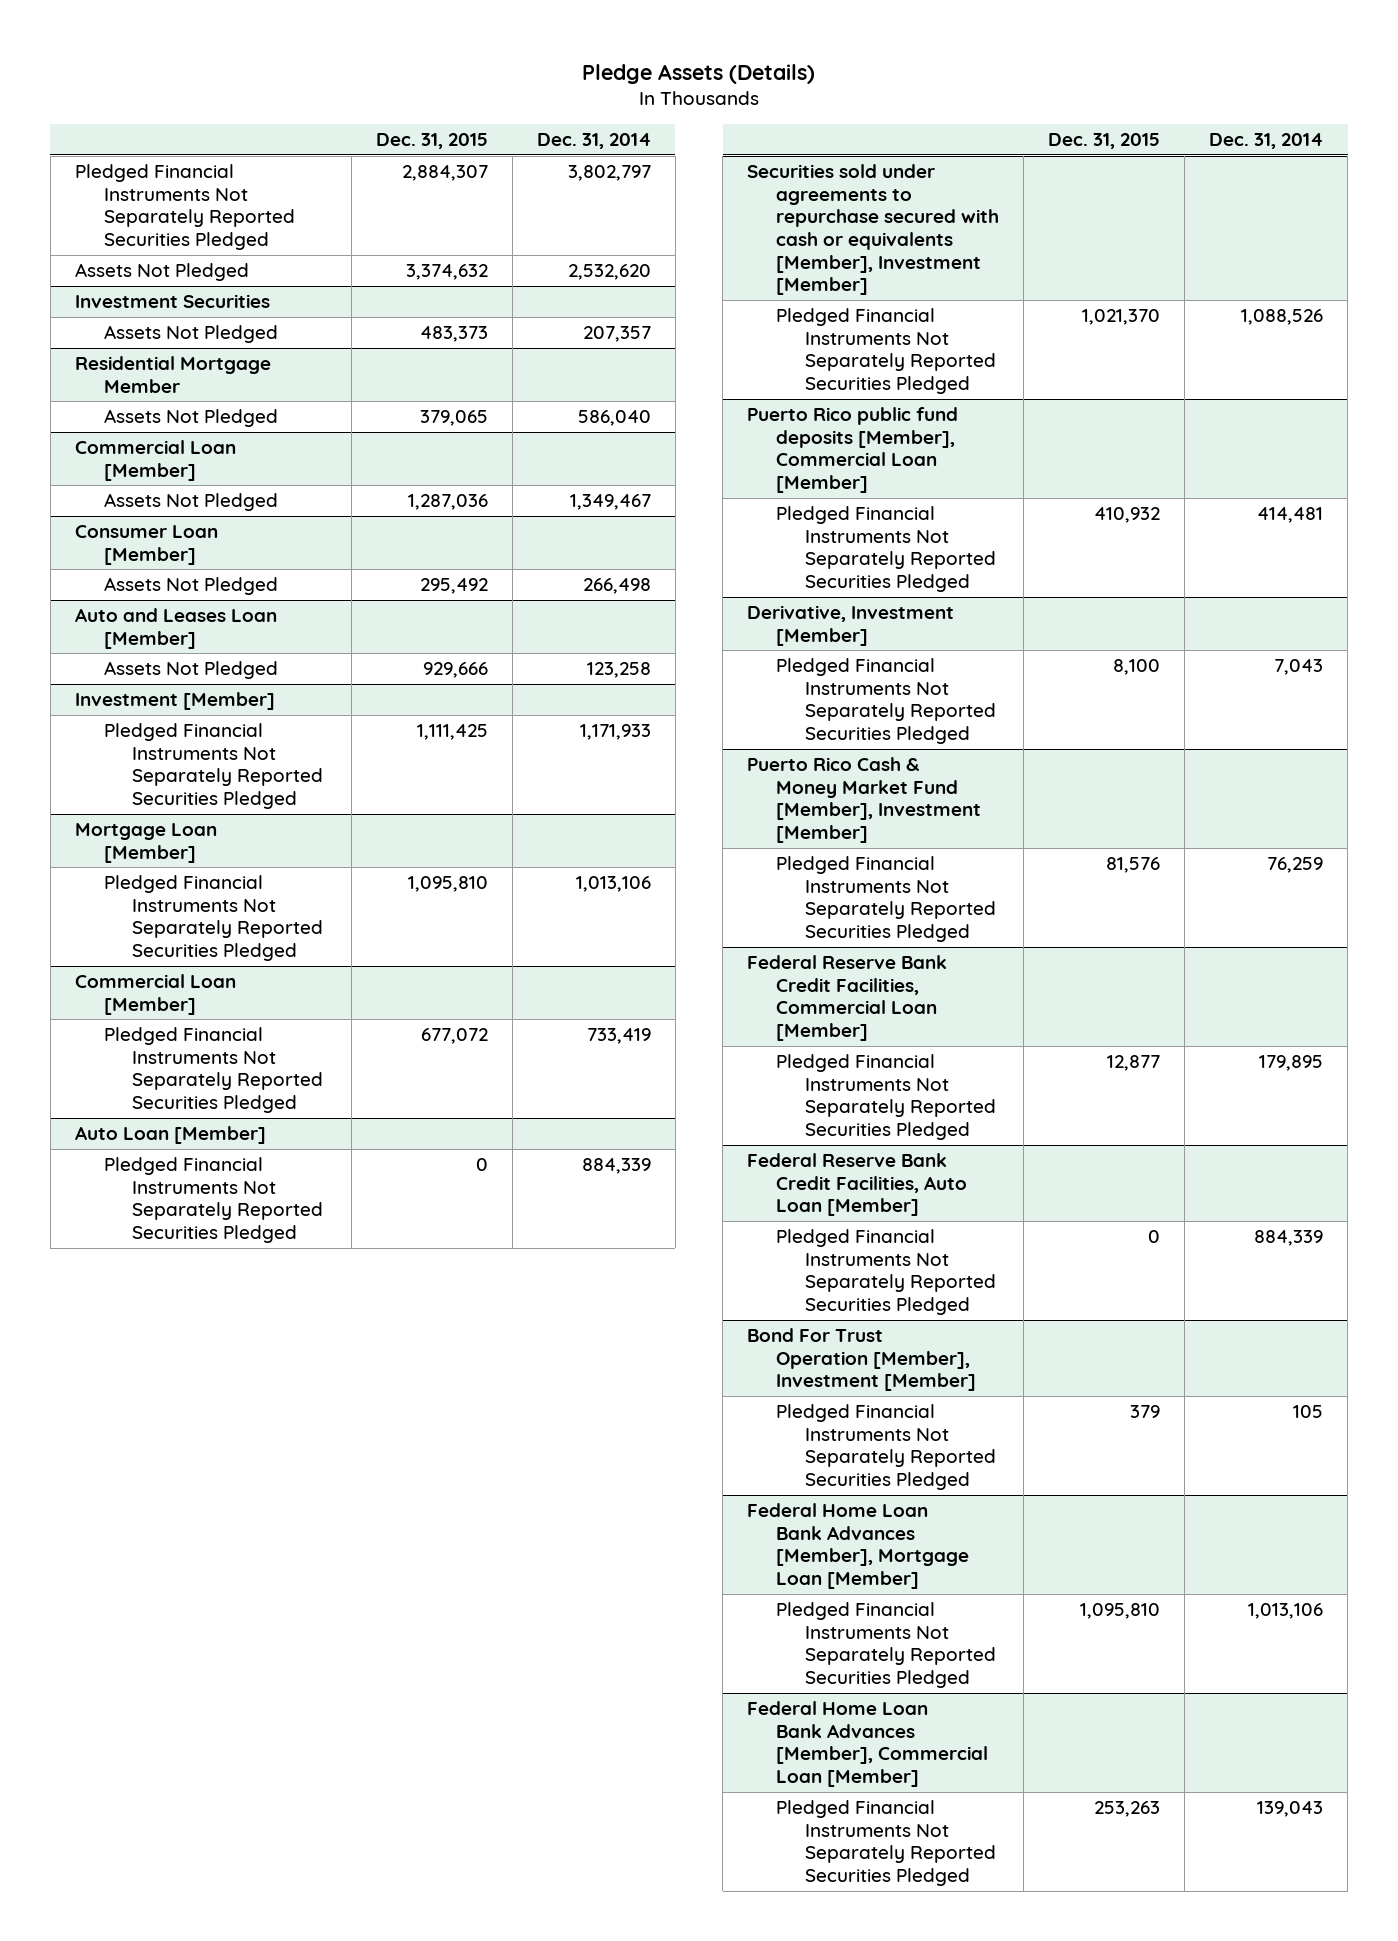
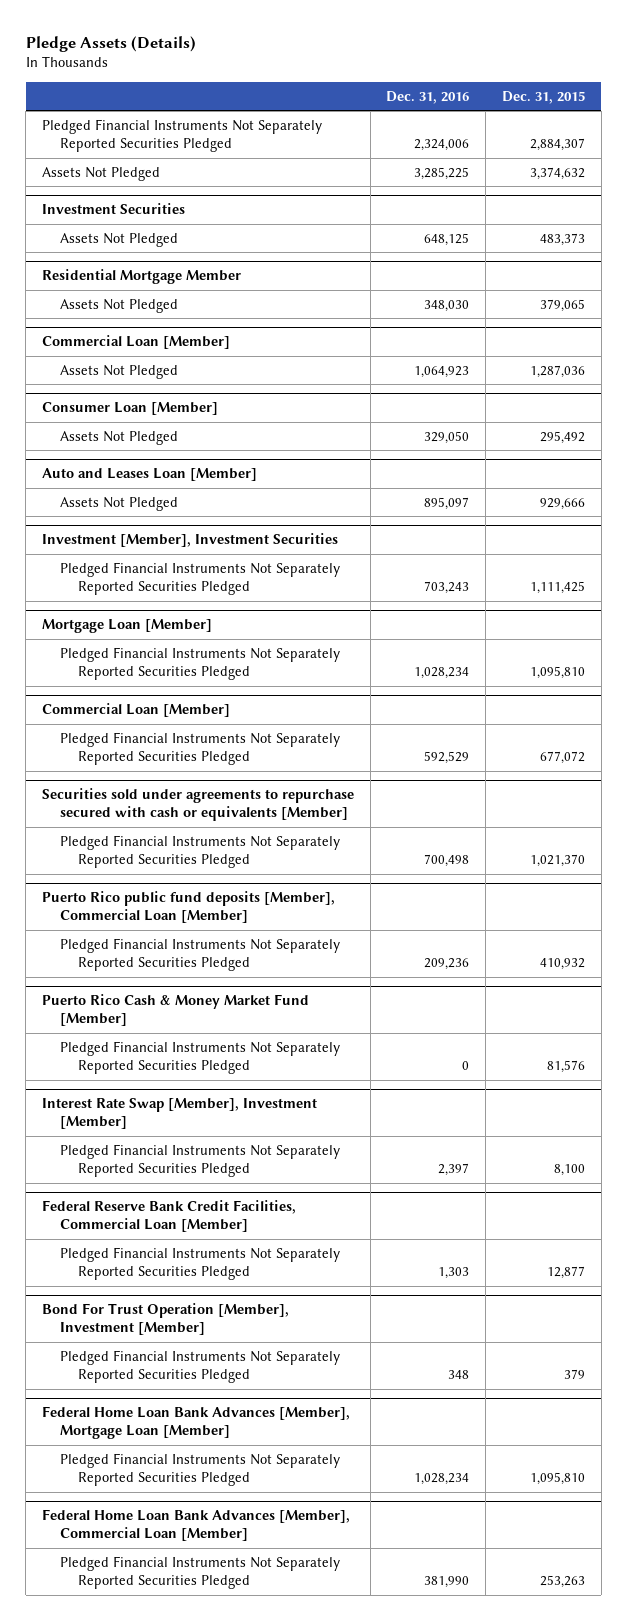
- | Dec. 31, 2015 | Dec. 31, 2014
+ | Dec. 31, 2016 | Dec. 31, 2015
- Investment [Member]
+ Investment [Member], Investment Securities
- Auto Loan [Member]
- Pledged Financial Instruments Not Separately Reported Securities Pledged | 0 | 884,339
- Securities sold under agreements to repurchase secured with cash or equivalents [Member], Investment [Member]
+ Securities sold under agreements to repurchase secured with cash or equivalents [Member]
- Derivative, Investment [Member]
- Pledged Financial Instruments Not Separately Reported Securities Pledged | 8,100 | 7,043
- Puerto Rico Cash & Money Market Fund [Member], Investment [Member]
+ Puerto Rico Cash & Money Market Fund [Member]
+ Interest Rate Swap [Member], Investment [Member]
+ Pledged Financial Instruments Not Separately Reported Securities Pledged | 2,397 | 8,100
- Federal Reserve Bank Credit Facilities, Auto Loan [Member]
- Pledged Financial Instruments Not Separately Reported Securities Pledged | 0 | 884,339

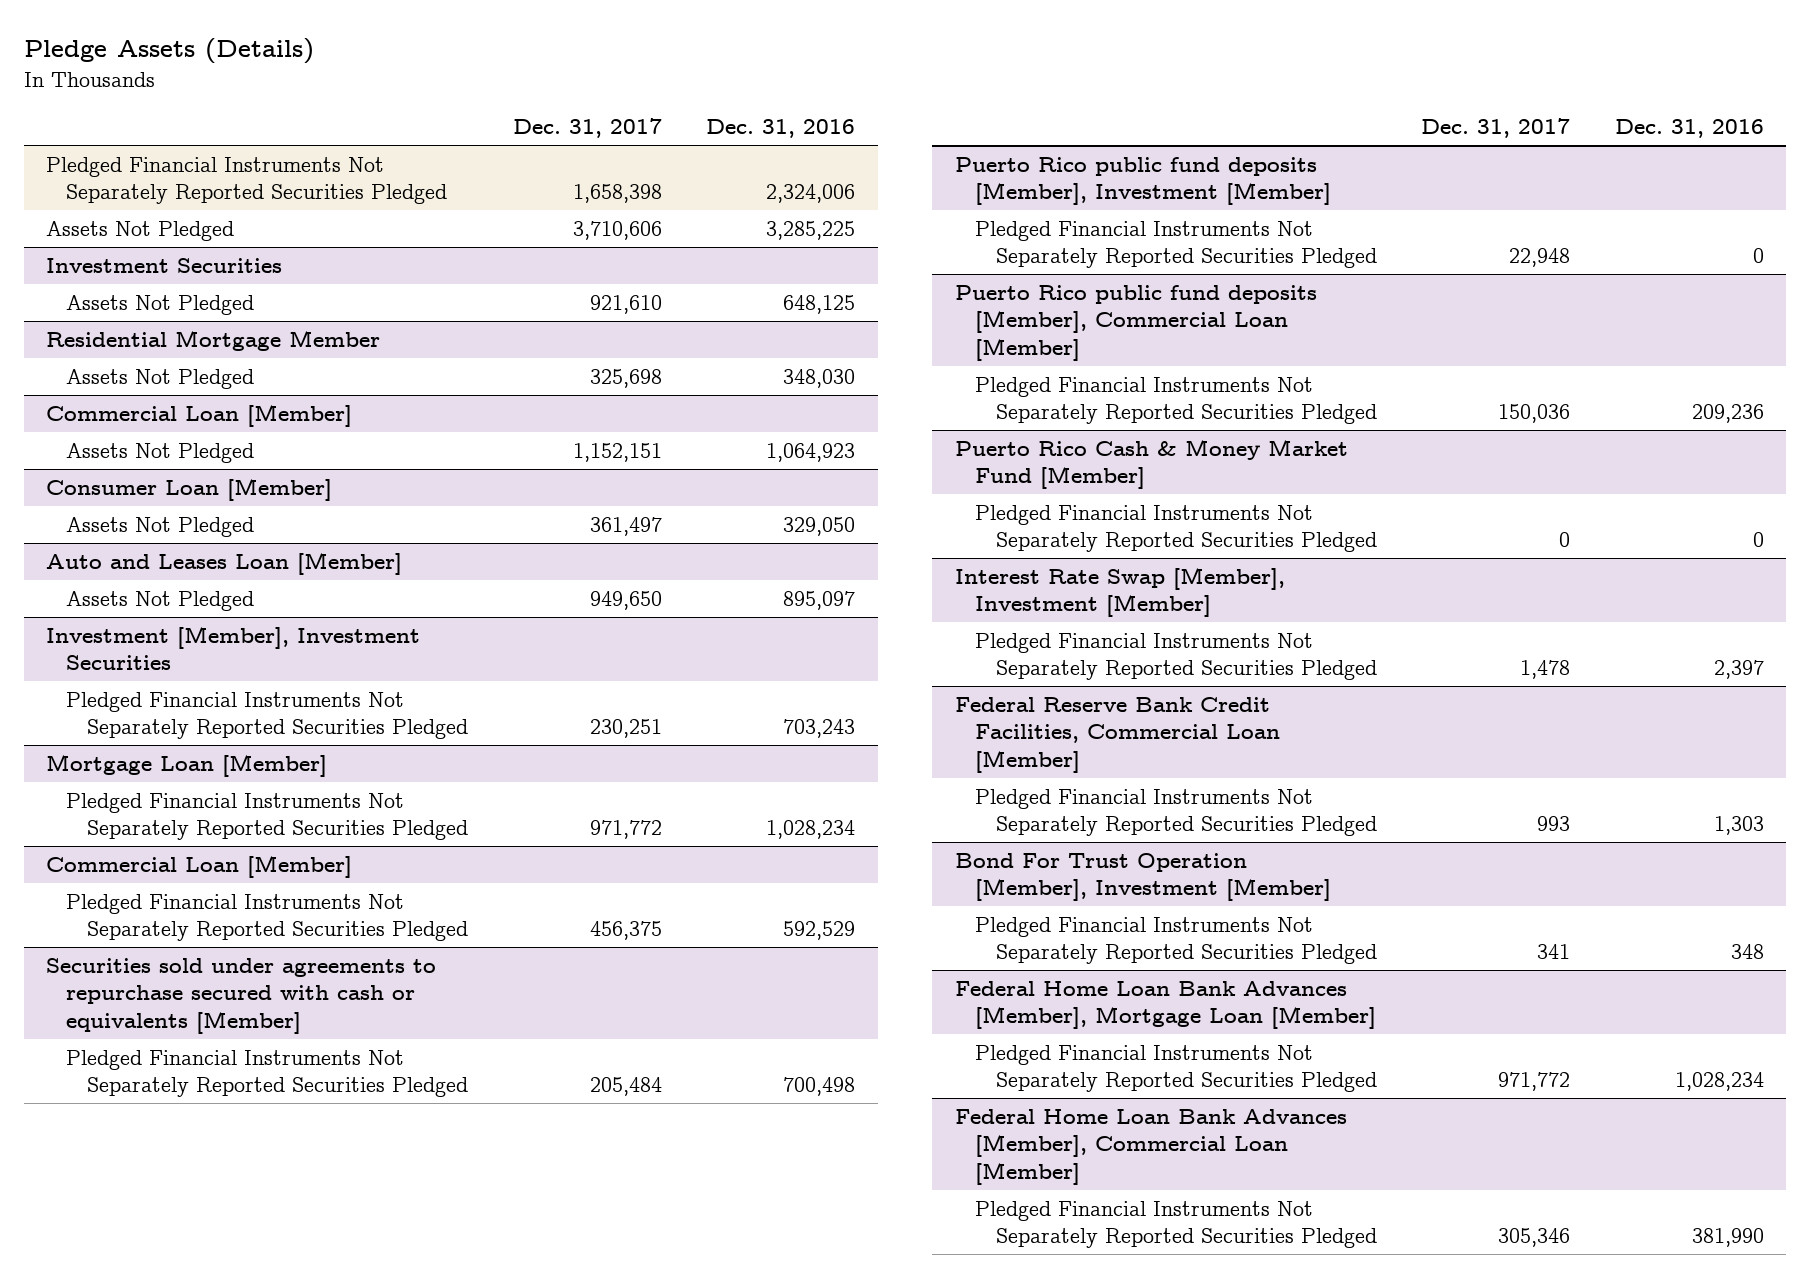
- | Dec. 31, 2016 | Dec. 31, 2015
+ | Dec. 31, 2017 | Dec. 31, 2016
+ Puerto Rico public fund deposits [Member], Investment [Member]
+ Pledged Financial Instruments Not Separately Reported Securities Pledged | 22,948 | 0

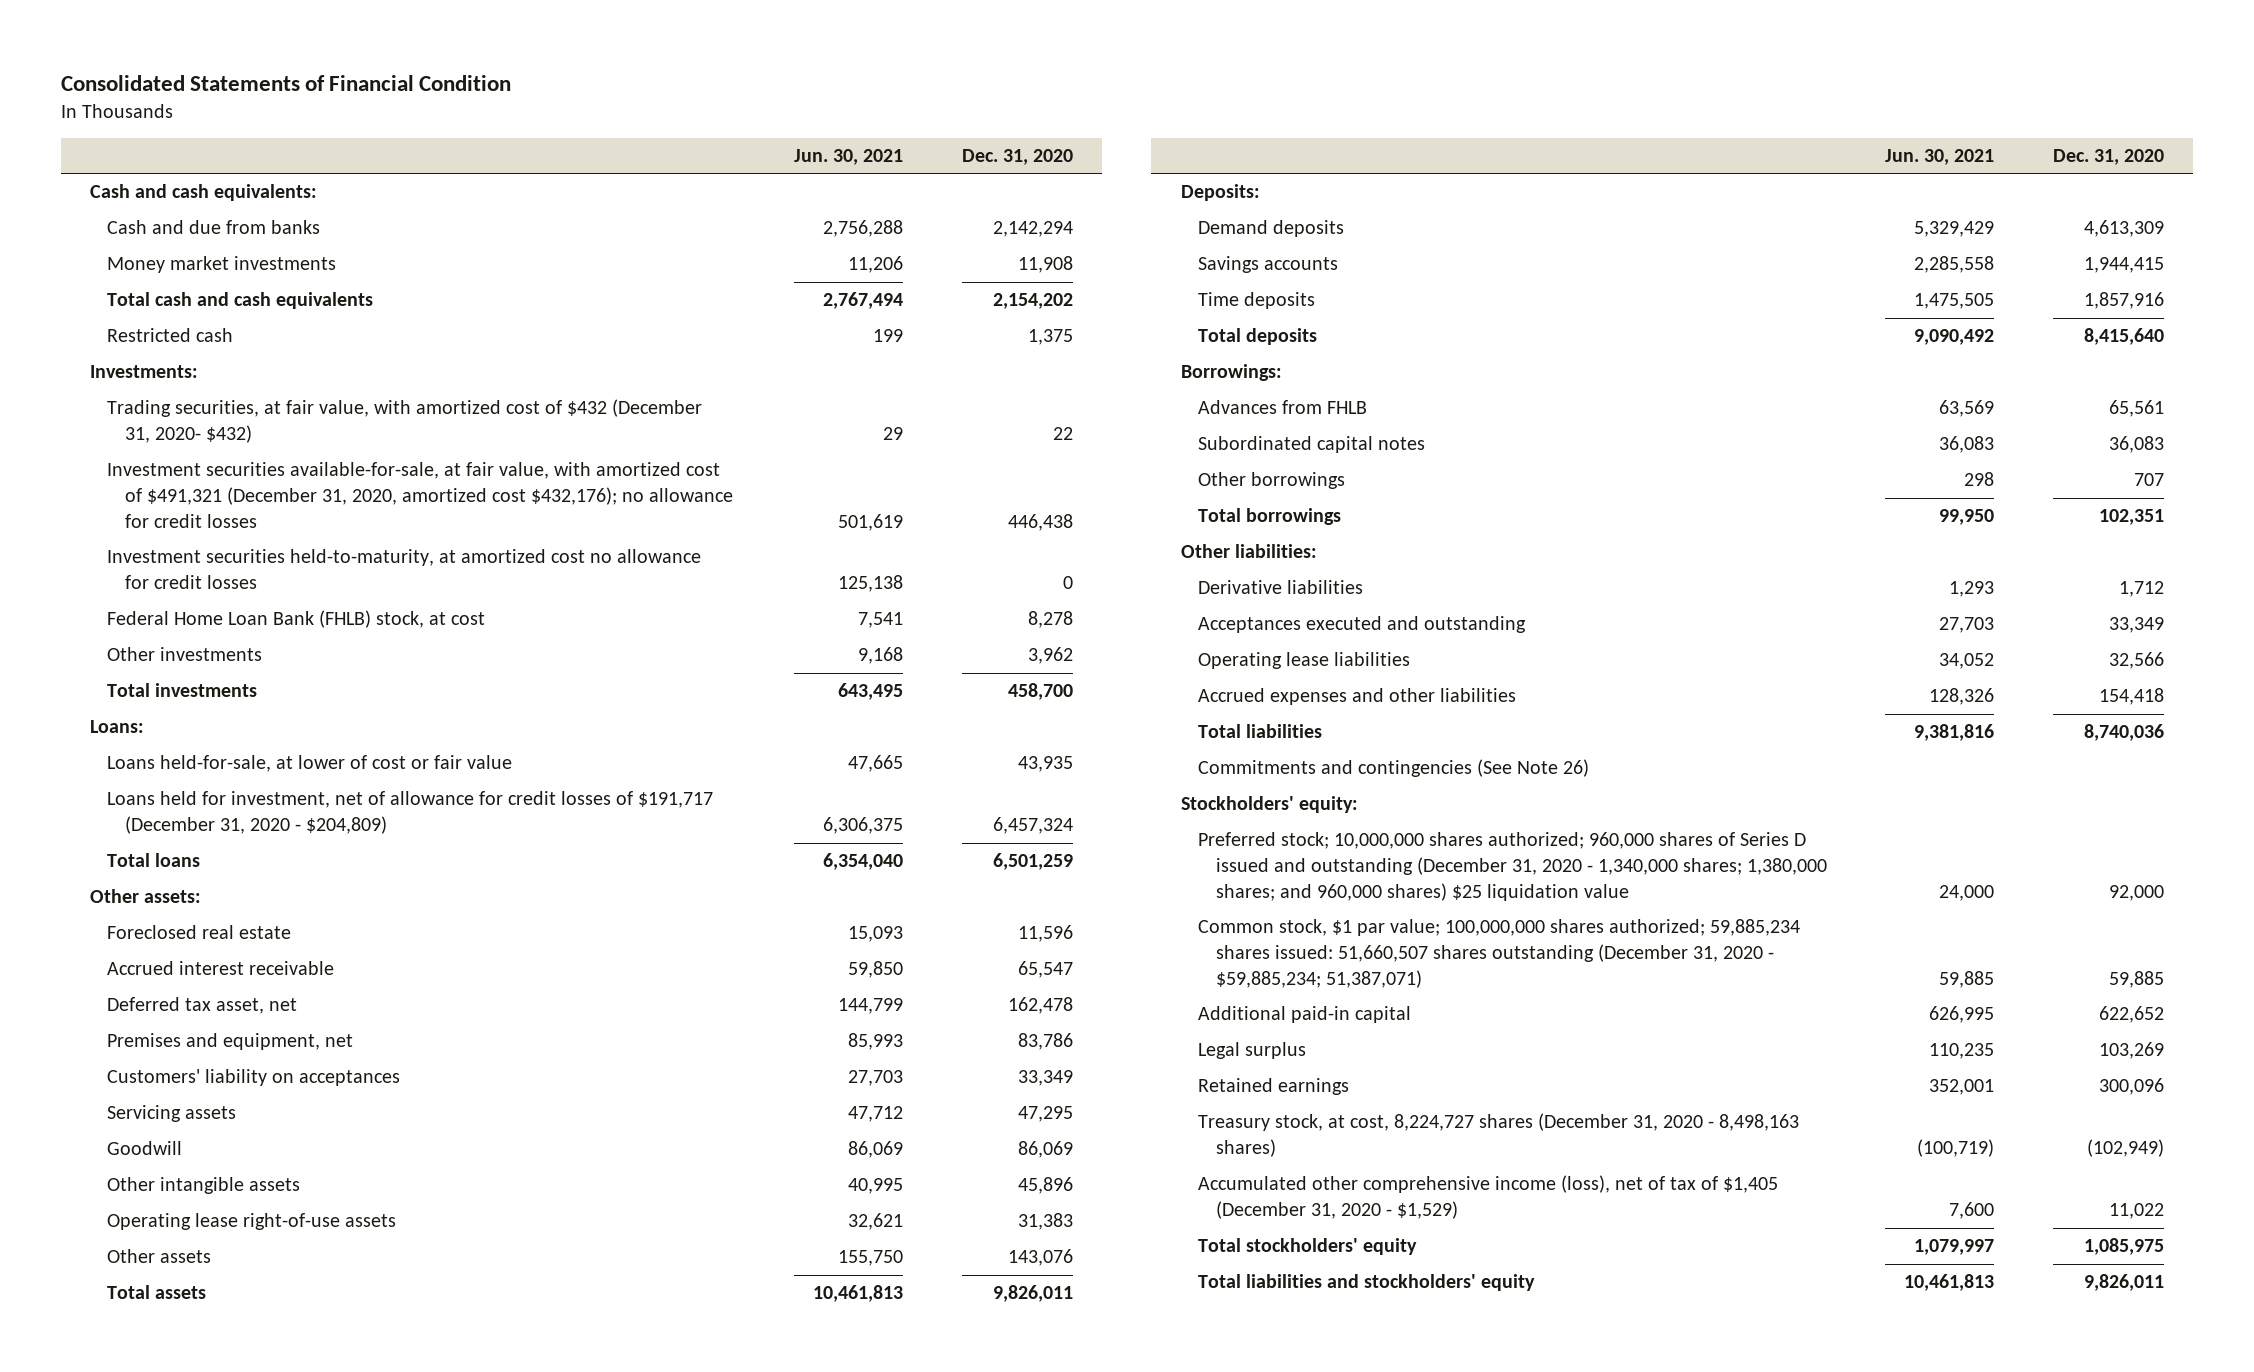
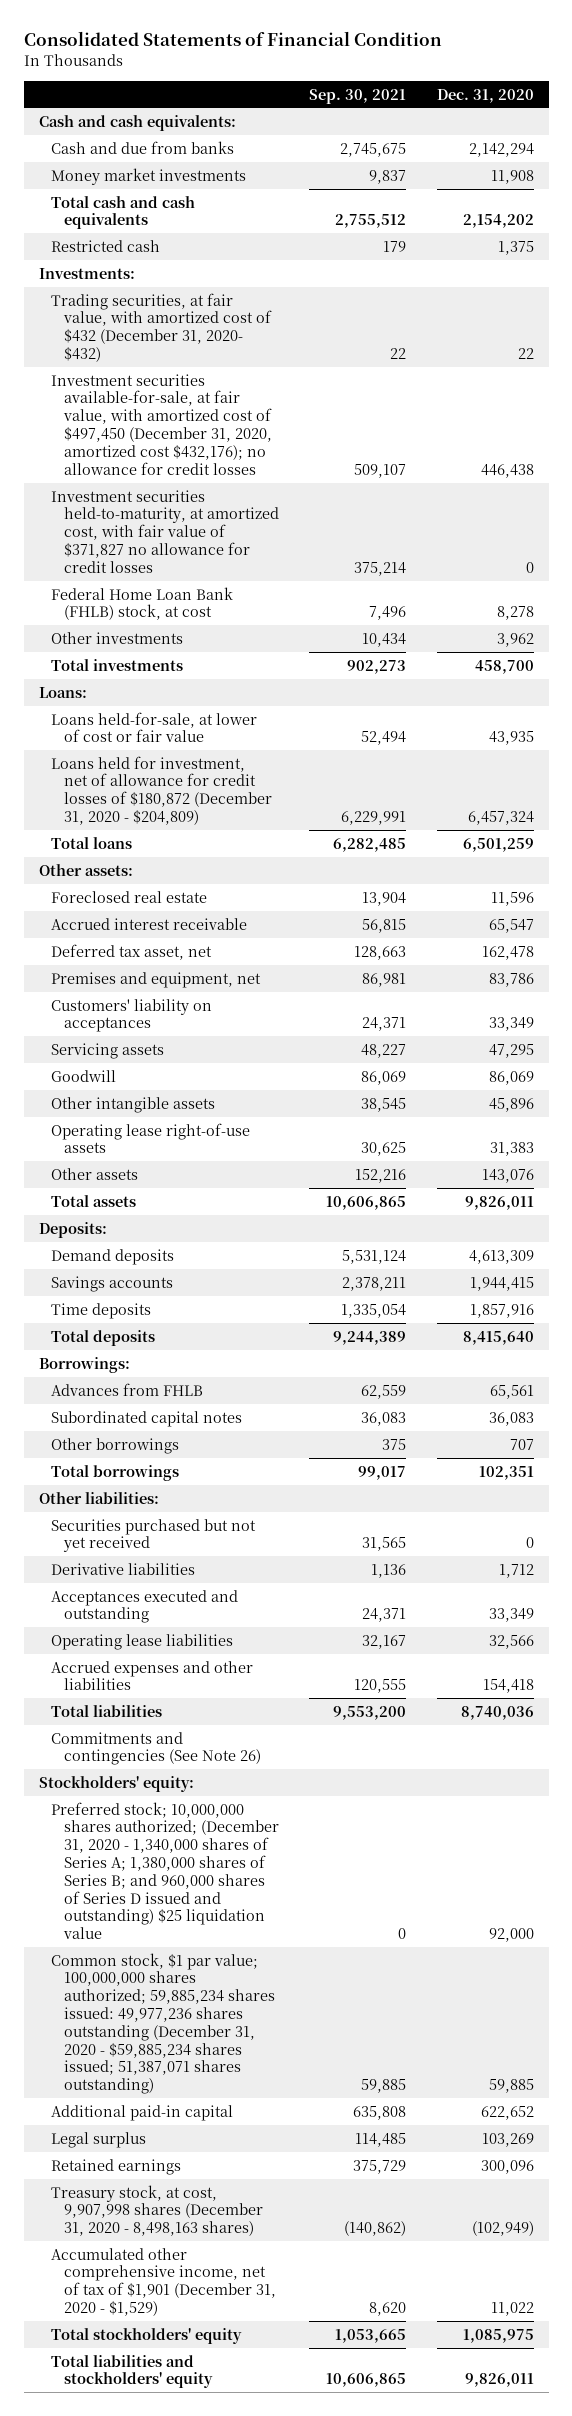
- | Jun. 30, 2021 | Dec. 31, 2020
+ | Sep. 30, 2021 | Dec. 31, 2020
- Investment securities available-for-sale, at fair value, with amortized cost of $491,321 (December 31, 2020, amortized cost $432,176); no allowance for credit losses | 501,619 | 446,438
- Investment securities held-to-maturity, at amortized cost no allowance for credit losses | 125,138 | 0
+ Investment securities available-for-sale, at fair value, with amortized cost of $497,450 (December 31, 2020, amortized cost $432,176); no allowance for credit losses | 509,107 | 446,438
+ Investment securities held-to-maturity, at amortized cost, with fair value of $371,827 no allowance for credit losses | 375,214 | 0
- Loans held for investment, net of allowance for credit losses of $191,717 (December 31, 2020 - $204,809) | 6,306,375 | 6,457,324
+ Loans held for investment, net of allowance for credit losses of $180,872 (December 31, 2020 - $204,809) | 6,229,991 | 6,457,324
+ Securities purchased but not yet received | 31,565 | 0
- Preferred stock; 10,000,000 shares authorized; 960,000 shares of Series D issued and outstanding (December 31, 2020 - 1,340,000 shares; 1,380,000 shares; and 960,000 shares) $25 liquidation value | 24,000 | 92,000
- Common stock, $1 par value; 100,000,000 shares authorized; 59,885,234 shares issued: 51,660,507 shares outstanding (December 31, 2020 - $59,885,234; 51,387,071) | 59,885 | 59,885
+ Preferred stock; 10,000,000 shares authorized; (December 31, 2020 - 1,340,000 shares of Series A; 1,380,000 shares of Series B; and 960,000 shares of Series D issued and outstanding) $25 liquidation value | 0 | 92,000
+ Common stock, $1 par value; 100,000,000 shares authorized; 59,885,234 shares issued: 49,977,236 shares outstanding (December 31, 2020 - $59,885,234 shares issued; 51,387,071 shares outstanding) | 59,885 | 59,885
- Treasury stock, at cost, 8,224,727 shares (December 31, 2020 - 8,498,163 shares) | (100,719) | (102,949)
- Accumulated other comprehensive income (loss), net of tax of $1,405 (December 31, 2020 - $1,529) | 7,600 | 11,022
+ Treasury stock, at cost, 9,907,998 shares (December 31, 2020 - 8,498,163 shares) | (140,862) | (102,949)
+ Accumulated other comprehensive income, net of tax of $1,901 (December 31, 2020 - $1,529) | 8,620 | 11,022

